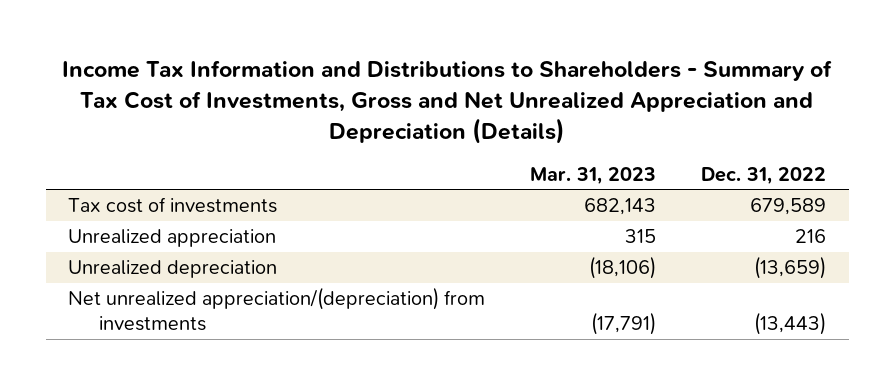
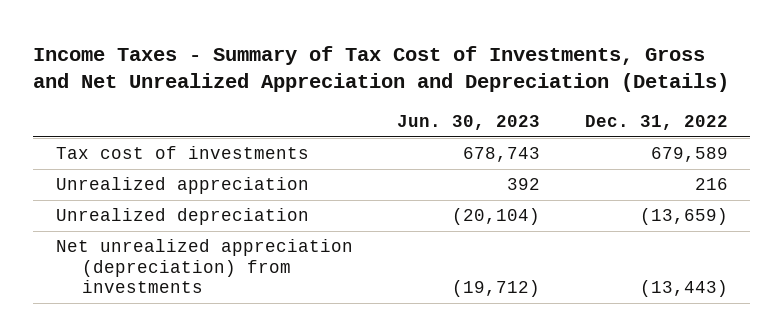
- Income Tax Information and Distributions to Shareholders - Summary of Tax Cost of Investments, Gross and Net Unrealized Appreciation and Depreciation (Details)
+ Income Taxes - Summary of Tax Cost of Investments, Gross and Net Unrealized Appreciation and Depreciation (Details)
- | Mar. 31, 2023 | Dec. 31, 2022
+ | Jun. 30, 2023 | Dec. 31, 2022
- Net unrealized appreciation/(depreciation) from investments | (17,791) | (13,443)
+ Net unrealized appreciation (depreciation) from investments | (19,712) | (13,443)

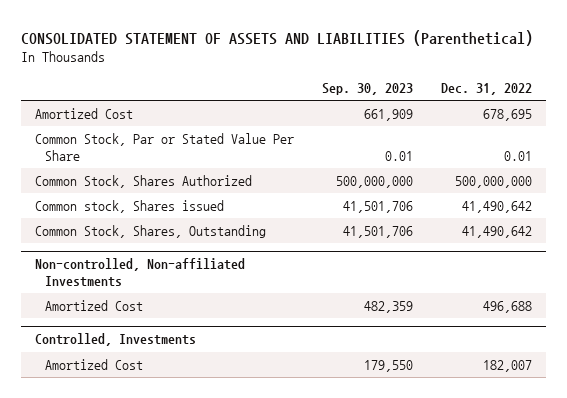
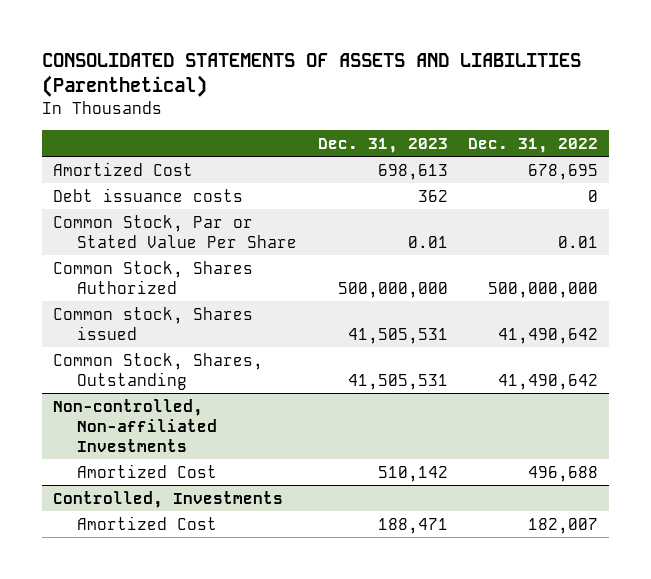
- CONSOLIDATED STATEMENT OF ASSETS AND LIABILITIES (Parenthetical)
+ CONSOLIDATED STATEMENTS OF ASSETS AND LIABILITIES (Parenthetical)
- | Sep. 30, 2023 | Dec. 31, 2022
+ | Dec. 31, 2023 | Dec. 31, 2022
+ Debt issuance costs | 362 | 0

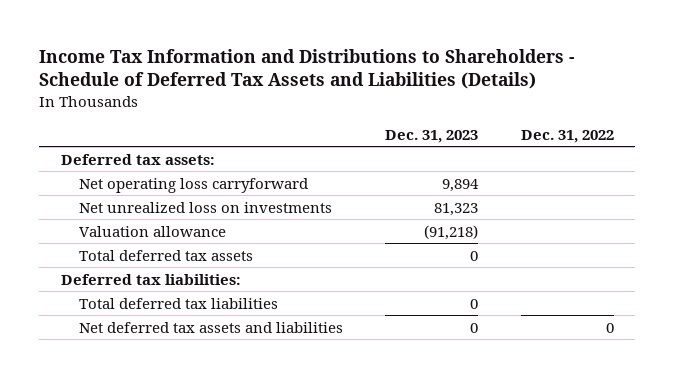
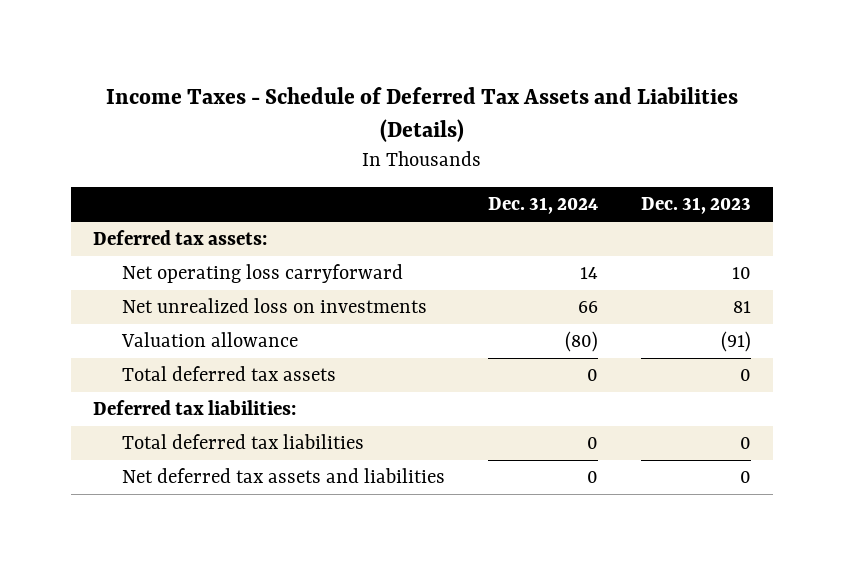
- Income Tax Information and Distributions to Shareholders - Schedule of Deferred Tax Assets and Liabilities (Details)
+ Income Taxes - Schedule of Deferred Tax Assets and Liabilities (Details)
- | Dec. 31, 2023 | Dec. 31, 2022
+ | Dec. 31, 2024 | Dec. 31, 2023
- Net operating loss carryforward | 9,894 |
- Net unrealized loss on investments | 81,323 |
- Valuation allowance | (91,218) |
+ Net operating loss carryforward | 14 | 10
+ Net unrealized loss on investments | 66 | 81
+ Valuation allowance | (80) | (91)

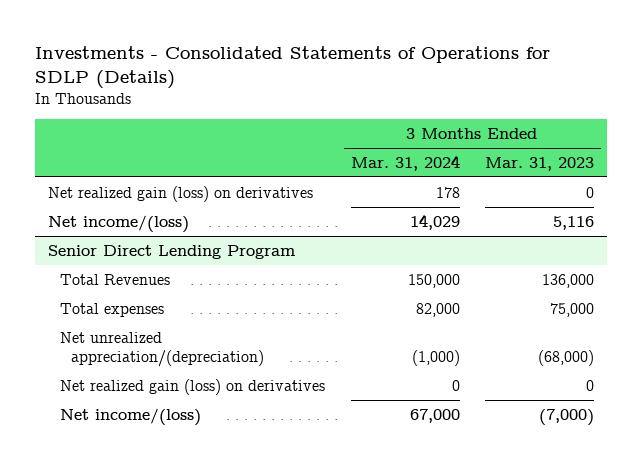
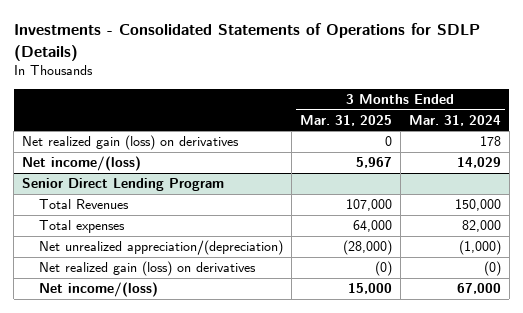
- | 3 Months Ended Mar. 31, 2024 | 3 Months Ended Mar. 31, 2023
+ | 3 Months Ended Mar. 31, 2025 | 3 Months Ended Mar. 31, 2024
@ Senior Direct Lending Program
- Net realized gain (loss) on derivatives | 0 | 0
+ Net realized gain (loss) on derivatives | (0) | (0)

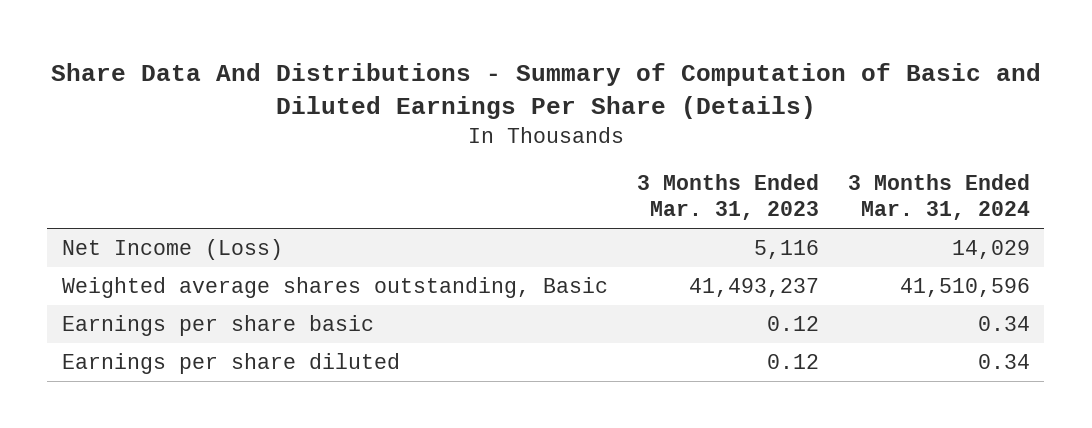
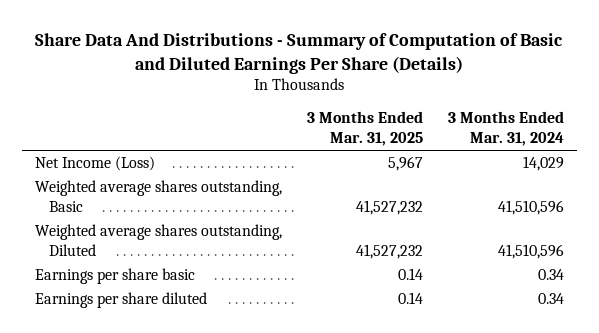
- | 3 Months Ended Mar. 31, 2023 | 3 Months Ended Mar. 31, 2024
+ | 3 Months Ended Mar. 31, 2025 | 3 Months Ended Mar. 31, 2024
+ Weighted average shares outstanding, Diluted | 41,527,232 | 41,510,596

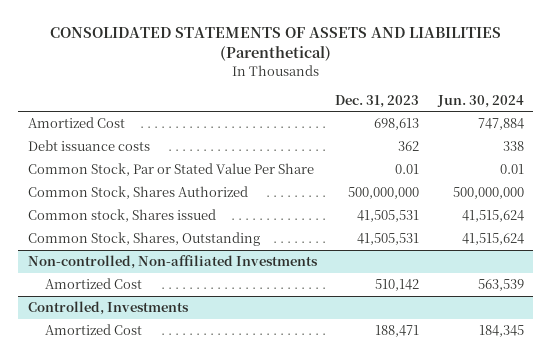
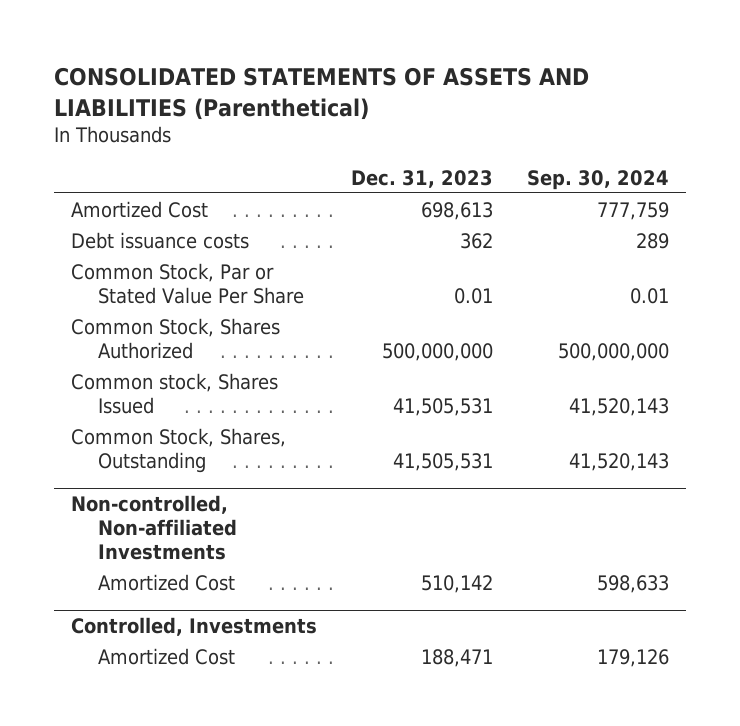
- | Dec. 31, 2023 | Jun. 30, 2024
+ | Dec. 31, 2023 | Sep. 30, 2024
- Common stock, Shares issued | 41,505,531 | 41,515,624
+ Common stock, Shares Issued | 41,505,531 | 41,520,143

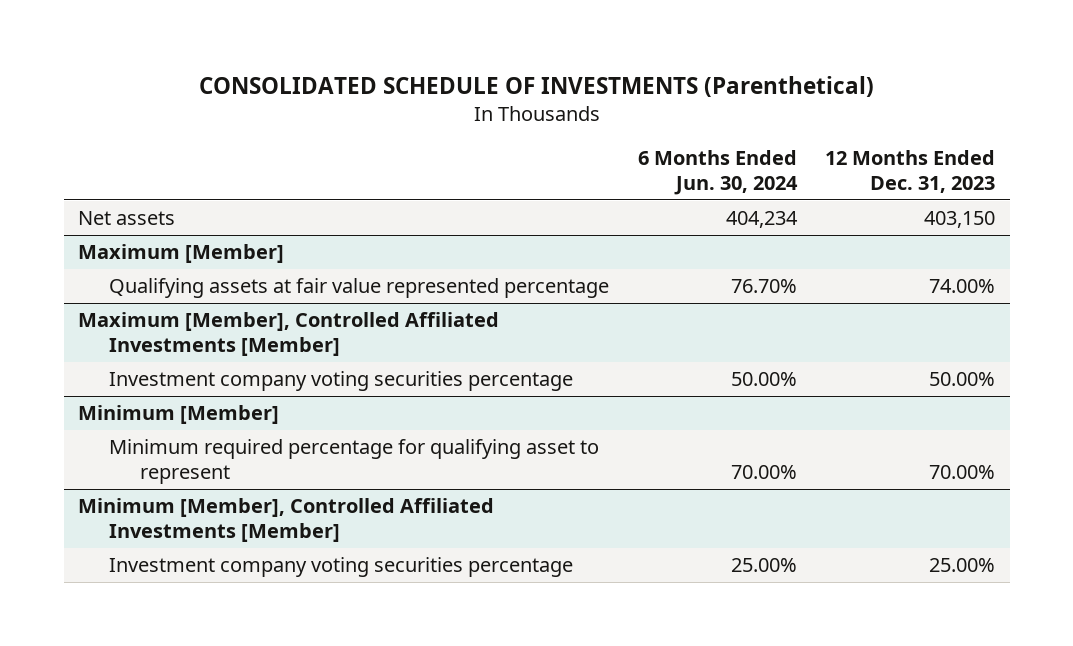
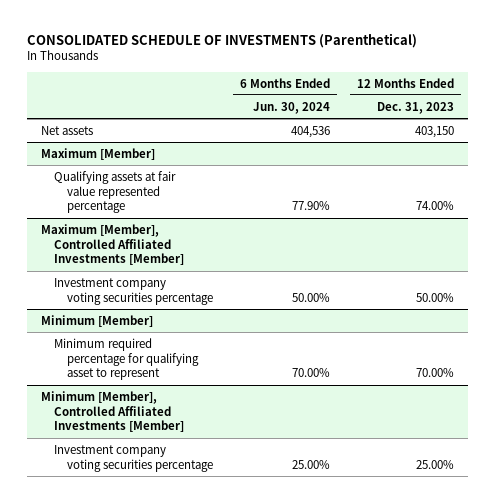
- Net assets | 404,234 | 403,150
+ Net assets | 404,536 | 403,150
@ Maximum [Member]
- Qualifying assets at fair value represented percentage | 76.70% | 74.00%
+ Qualifying assets at fair value represented percentage | 77.90% | 74.00%

